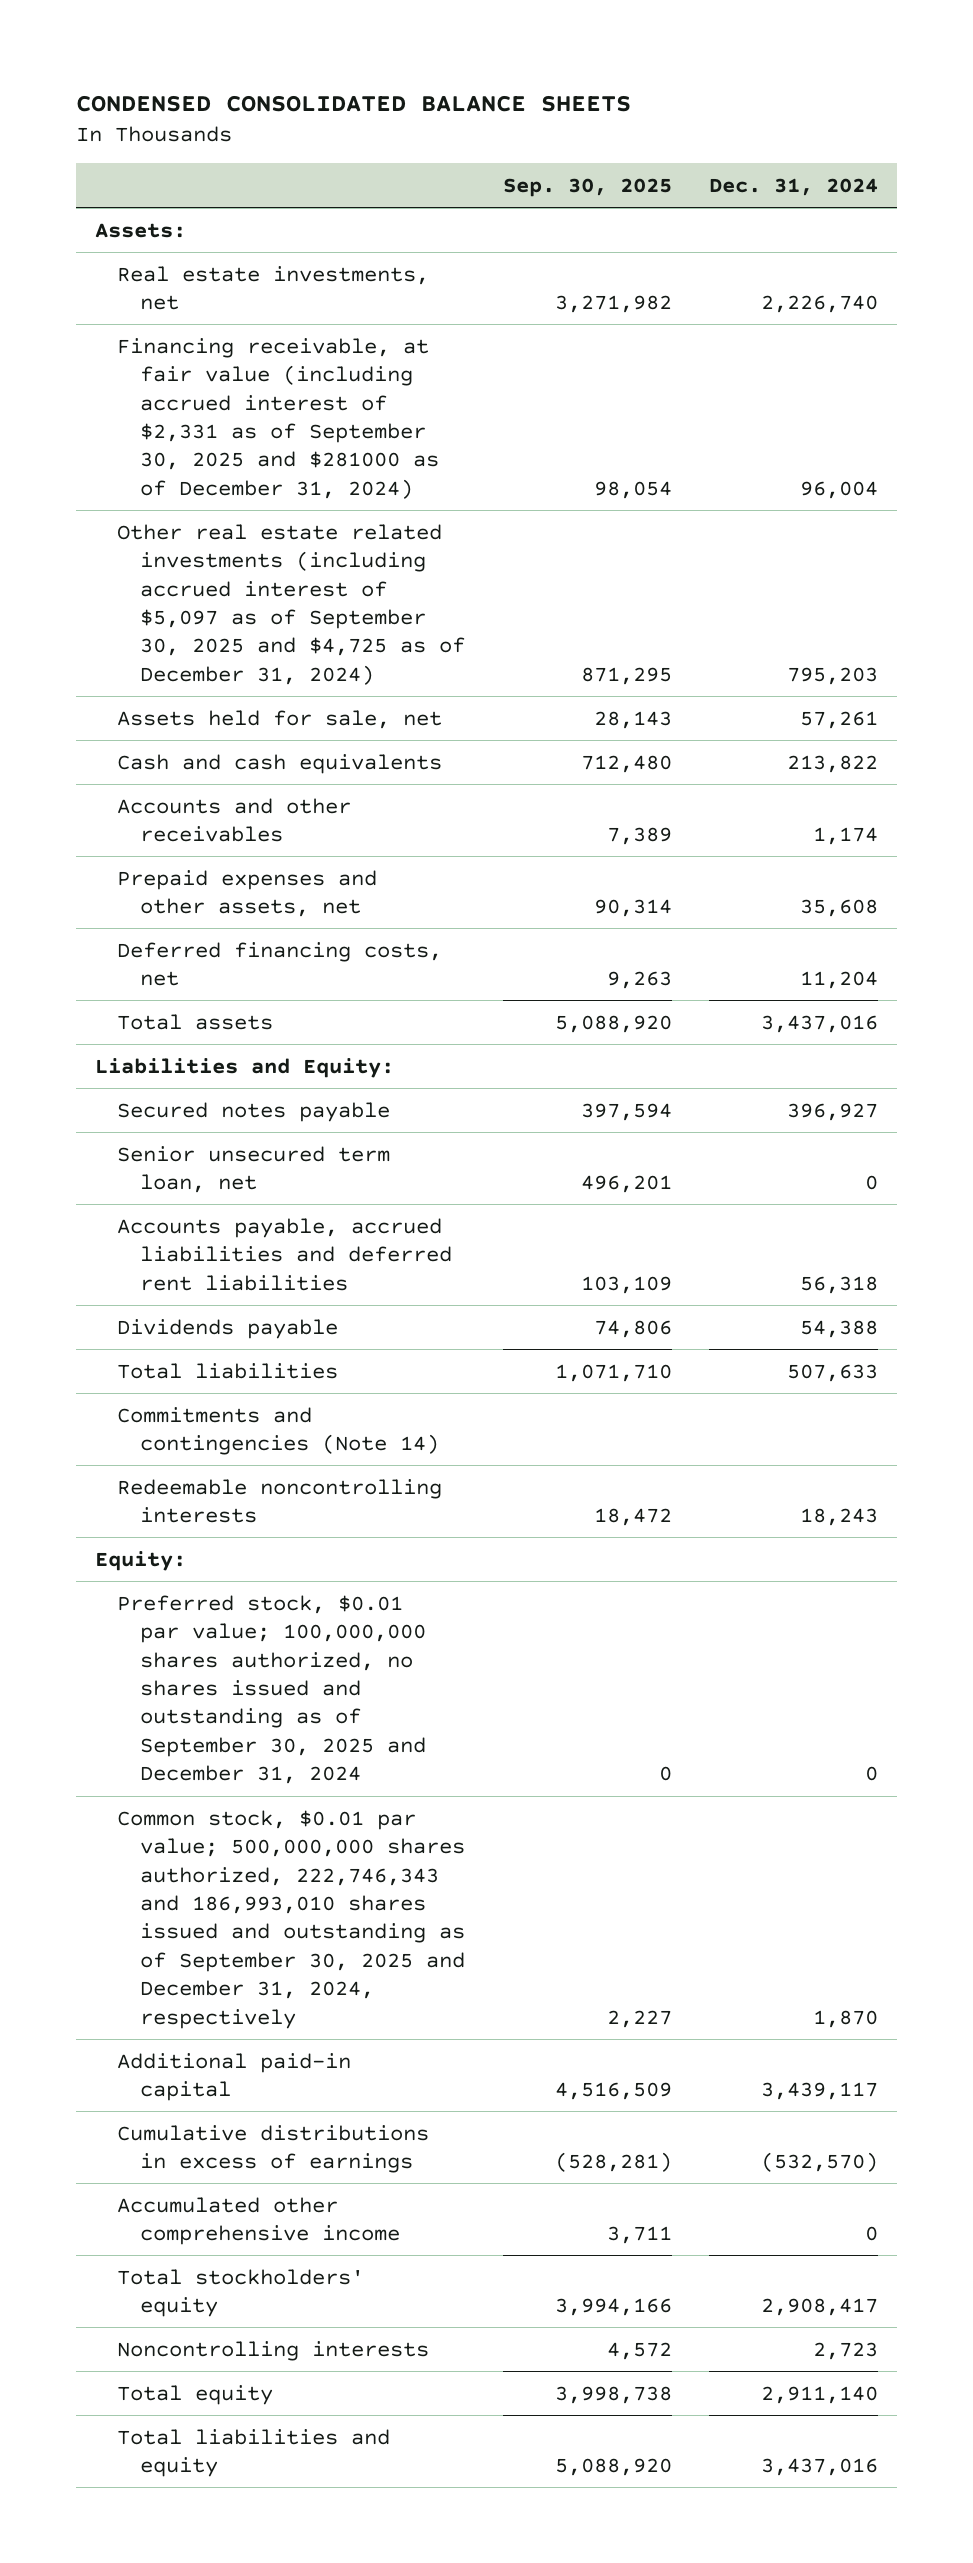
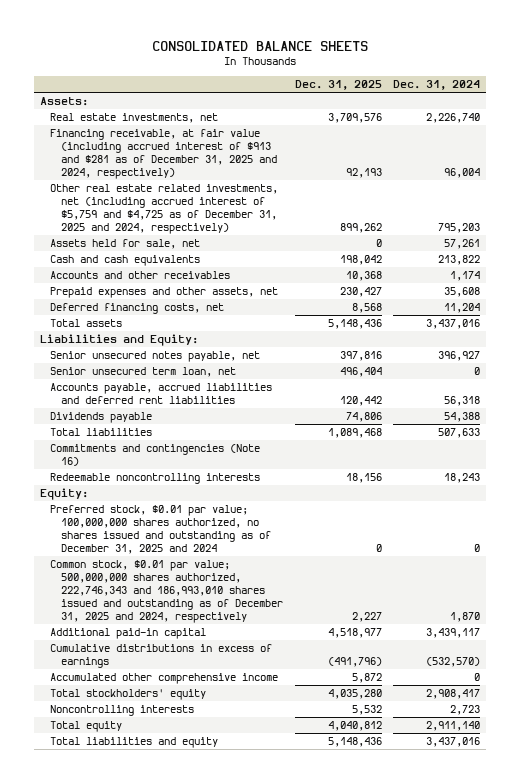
- CONDENSED CONSOLIDATED BALANCE SHEETS
+ CONSOLIDATED BALANCE SHEETS
- | Sep. 30, 2025 | Dec. 31, 2024
+ | Dec. 31, 2025 | Dec. 31, 2024
- Financing receivable, at fair value (including accrued interest of $2,331 as of September 30, 2025 and $281000 as of December 31, 2024) | 98,054 | 96,004
- Other real estate related investments (including accrued interest of $5,097 as of September 30, 2025 and $4,725 as of December 31, 2024) | 871,295 | 795,203
+ Financing receivable, at fair value (including accrued interest of $913 and $281 as of December 31, 2025 and 2024, respectively) | 92,193 | 96,004
+ Other real estate related investments, net (including accrued interest of $5,759 and $4,725 as of December 31, 2025 and 2024, respectively) | 899,262 | 795,203
- Secured notes payable | 397,594 | 396,927
+ Senior unsecured notes payable, net | 397,816 | 396,927
- Commitments and contingencies (Note 14)
+ Commitments and contingencies (Note 16)
- Preferred stock, $0.01 par value; 100,000,000 shares authorized, no shares issued and outstanding as of September 30, 2025 and December 31, 2024 | 0 | 0
- Common stock, $0.01 par value; 500,000,000 shares authorized, 222,746,343 and 186,993,010 shares issued and outstanding as of September 30, 2025 and December 31, 2024, respectively | 2,227 | 1,870
+ Preferred stock, $0.01 par value; 100,000,000 shares authorized, no shares issued and outstanding as of December 31, 2025 and 2024 | 0 | 0
+ Common stock, $0.01 par value; 500,000,000 shares authorized, 222,746,343 and 186,993,010 shares issued and outstanding as of December 31, 2025 and 2024, respectively | 2,227 | 1,870

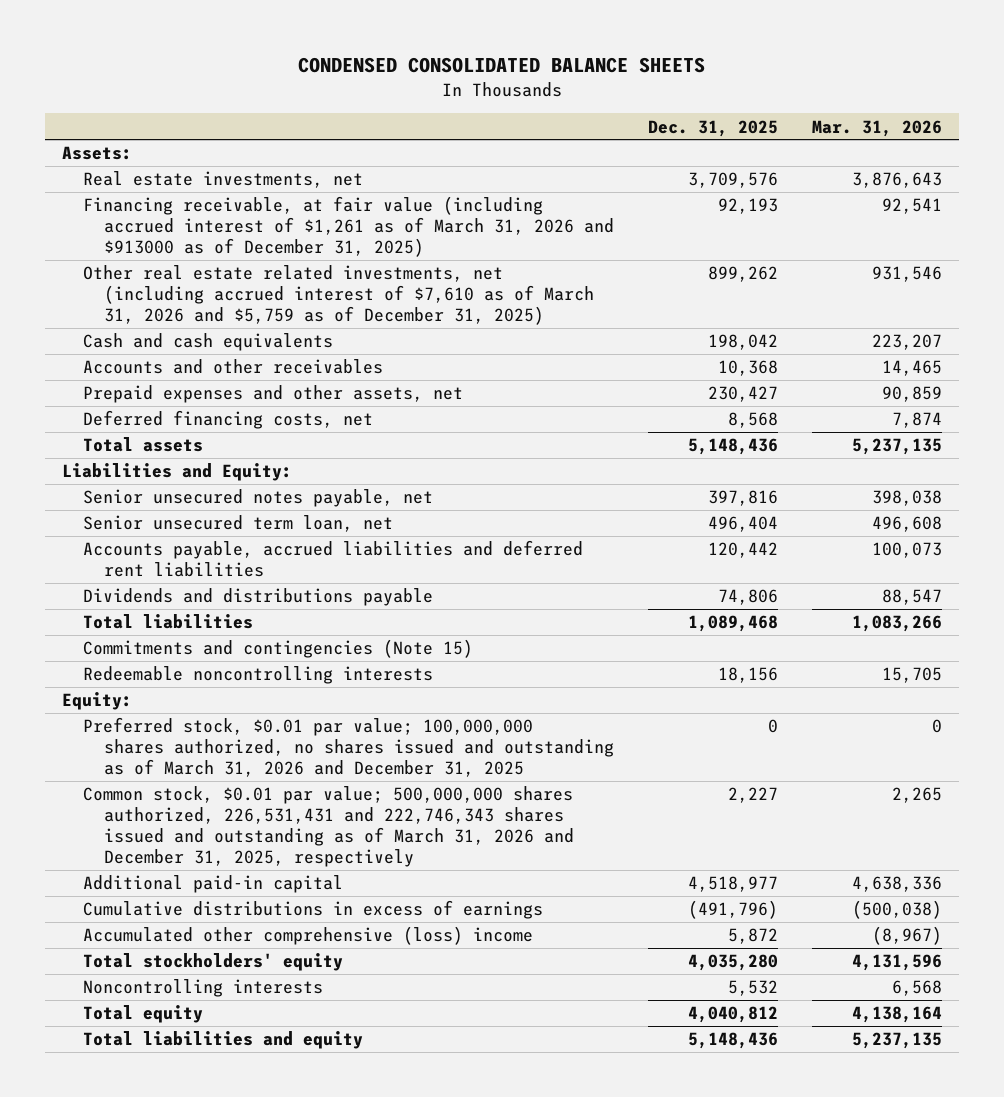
- CONSOLIDATED BALANCE SHEETS
+ CONDENSED CONSOLIDATED BALANCE SHEETS
- | Dec. 31, 2025 | Dec. 31, 2024
+ | Dec. 31, 2025 | Mar. 31, 2026
- Financing receivable, at fair value (including accrued interest of $913 and $281 as of December 31, 2025 and 2024, respectively) | 92,193 | 96,004
- Other real estate related investments, net (including accrued interest of $5,759 and $4,725 as of December 31, 2025 and 2024, respectively) | 899,262 | 795,203
- Assets held for sale, net | 0 | 57,261
+ Financing receivable, at fair value (including accrued interest of $1,261 as of March 31, 2026 and $913000 as of December 31, 2025) | 92,193 | 92,541
+ Other real estate related investments, net (including accrued interest of $7,610 as of March 31, 2026 and $5,759 as of December 31, 2025) | 899,262 | 931,546
- Dividends payable | 74,806 | 54,388
+ Dividends and distributions payable | 74,806 | 88,547
- Commitments and contingencies (Note 16)
+ Commitments and contingencies (Note 15)
- Preferred stock, $0.01 par value; 100,000,000 shares authorized, no shares issued and outstanding as of December 31, 2025 and 2024 | 0 | 0
- Common stock, $0.01 par value; 500,000,000 shares authorized, 222,746,343 and 186,993,010 shares issued and outstanding as of December 31, 2025 and 2024, respectively | 2,227 | 1,870
+ Preferred stock, $0.01 par value; 100,000,000 shares authorized, no shares issued and outstanding as of March 31, 2026 and December 31, 2025 | 0 | 0
+ Common stock, $0.01 par value; 500,000,000 shares authorized, 226,531,431 and 222,746,343 shares issued and outstanding as of March 31, 2026 and December 31, 2025, respectively | 2,227 | 2,265
- Accumulated other comprehensive income | 5,872 | 0
+ Accumulated other comprehensive (loss) income | 5,872 | (8,967)

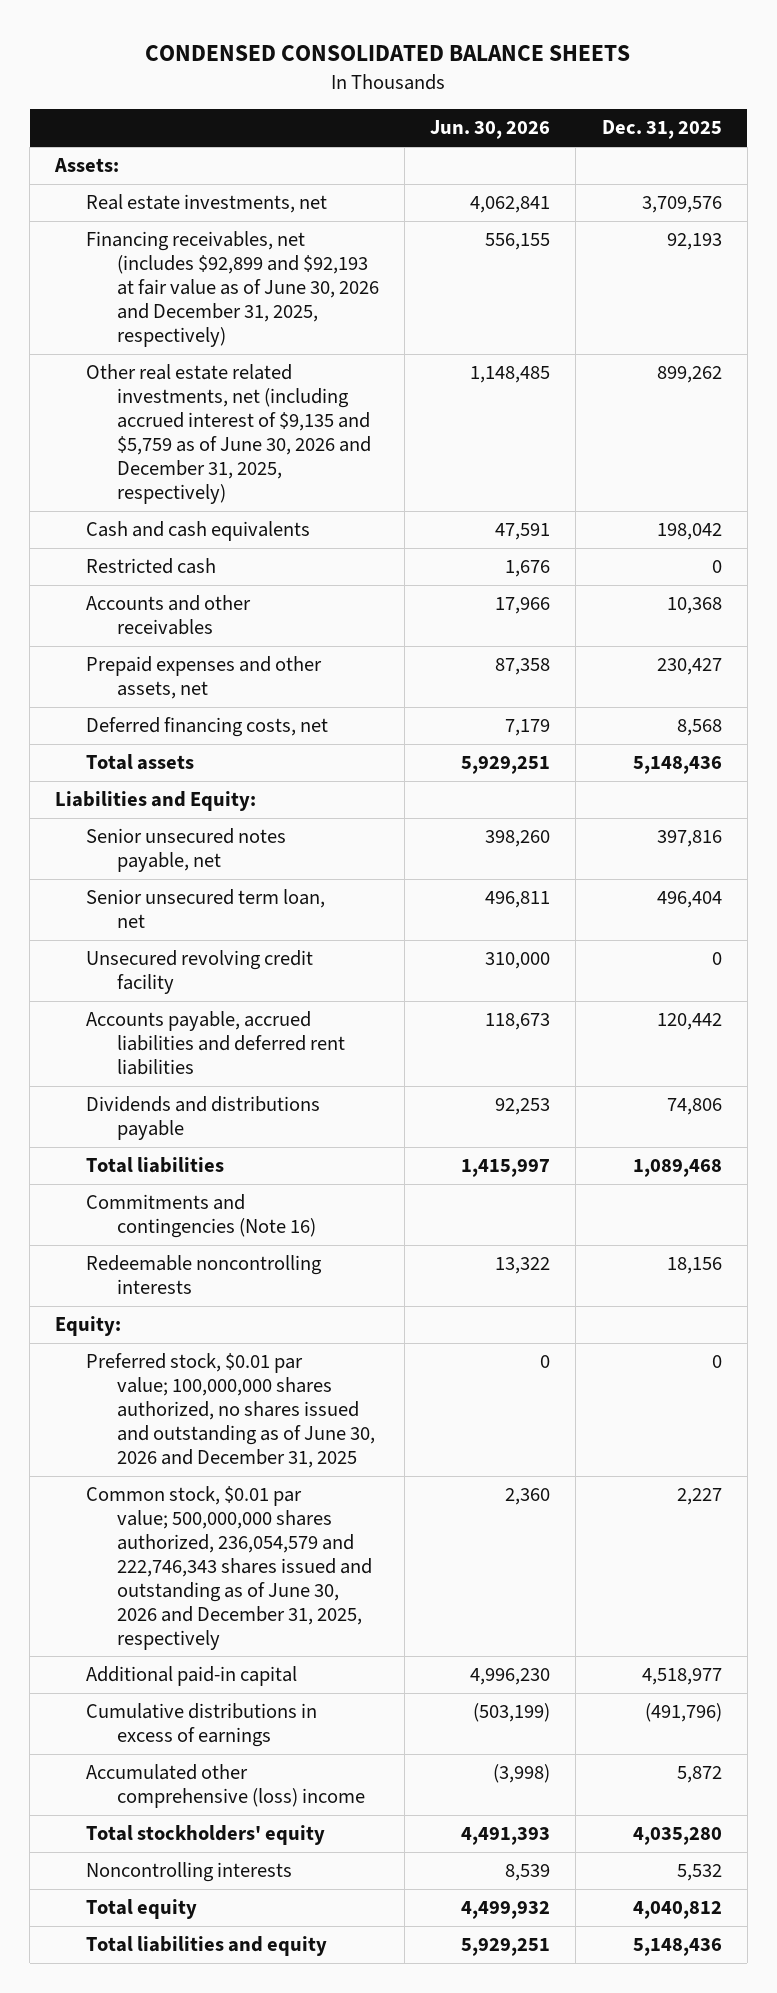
- | Dec. 31, 2025 | Mar. 31, 2026
+ | Jun. 30, 2026 | Dec. 31, 2025
- Financing receivable, at fair value (including accrued interest of $1,261 as of March 31, 2026 and $913000 as of December 31, 2025) | 92,193 | 92,541
- Other real estate related investments, net (including accrued interest of $7,610 as of March 31, 2026 and $5,759 as of December 31, 2025) | 899,262 | 931,546
+ Financing receivables, net (includes $92,899 and $92,193 at fair value as of June 30, 2026 and December 31, 2025, respectively) | 556,155 | 92,193
+ Other real estate related investments, net (including accrued interest of $9,135 and $5,759 as of June 30, 2026 and December 31, 2025, respectively) | 1,148,485 | 899,262
+ Restricted cash | 1,676 | 0
+ Unsecured revolving credit facility | 310,000 | 0
- Commitments and contingencies (Note 15)
+ Commitments and contingencies (Note 16)
- Preferred stock, $0.01 par value; 100,000,000 shares authorized, no shares issued and outstanding as of March 31, 2026 and December 31, 2025 | 0 | 0
- Common stock, $0.01 par value; 500,000,000 shares authorized, 226,531,431 and 222,746,343 shares issued and outstanding as of March 31, 2026 and December 31, 2025, respectively | 2,227 | 2,265
+ Preferred stock, $0.01 par value; 100,000,000 shares authorized, no shares issued and outstanding as of June 30, 2026 and December 31, 2025 | 0 | 0
+ Common stock, $0.01 par value; 500,000,000 shares authorized, 236,054,579 and 222,746,343 shares issued and outstanding as of June 30, 2026 and December 31, 2025, respectively | 2,360 | 2,227

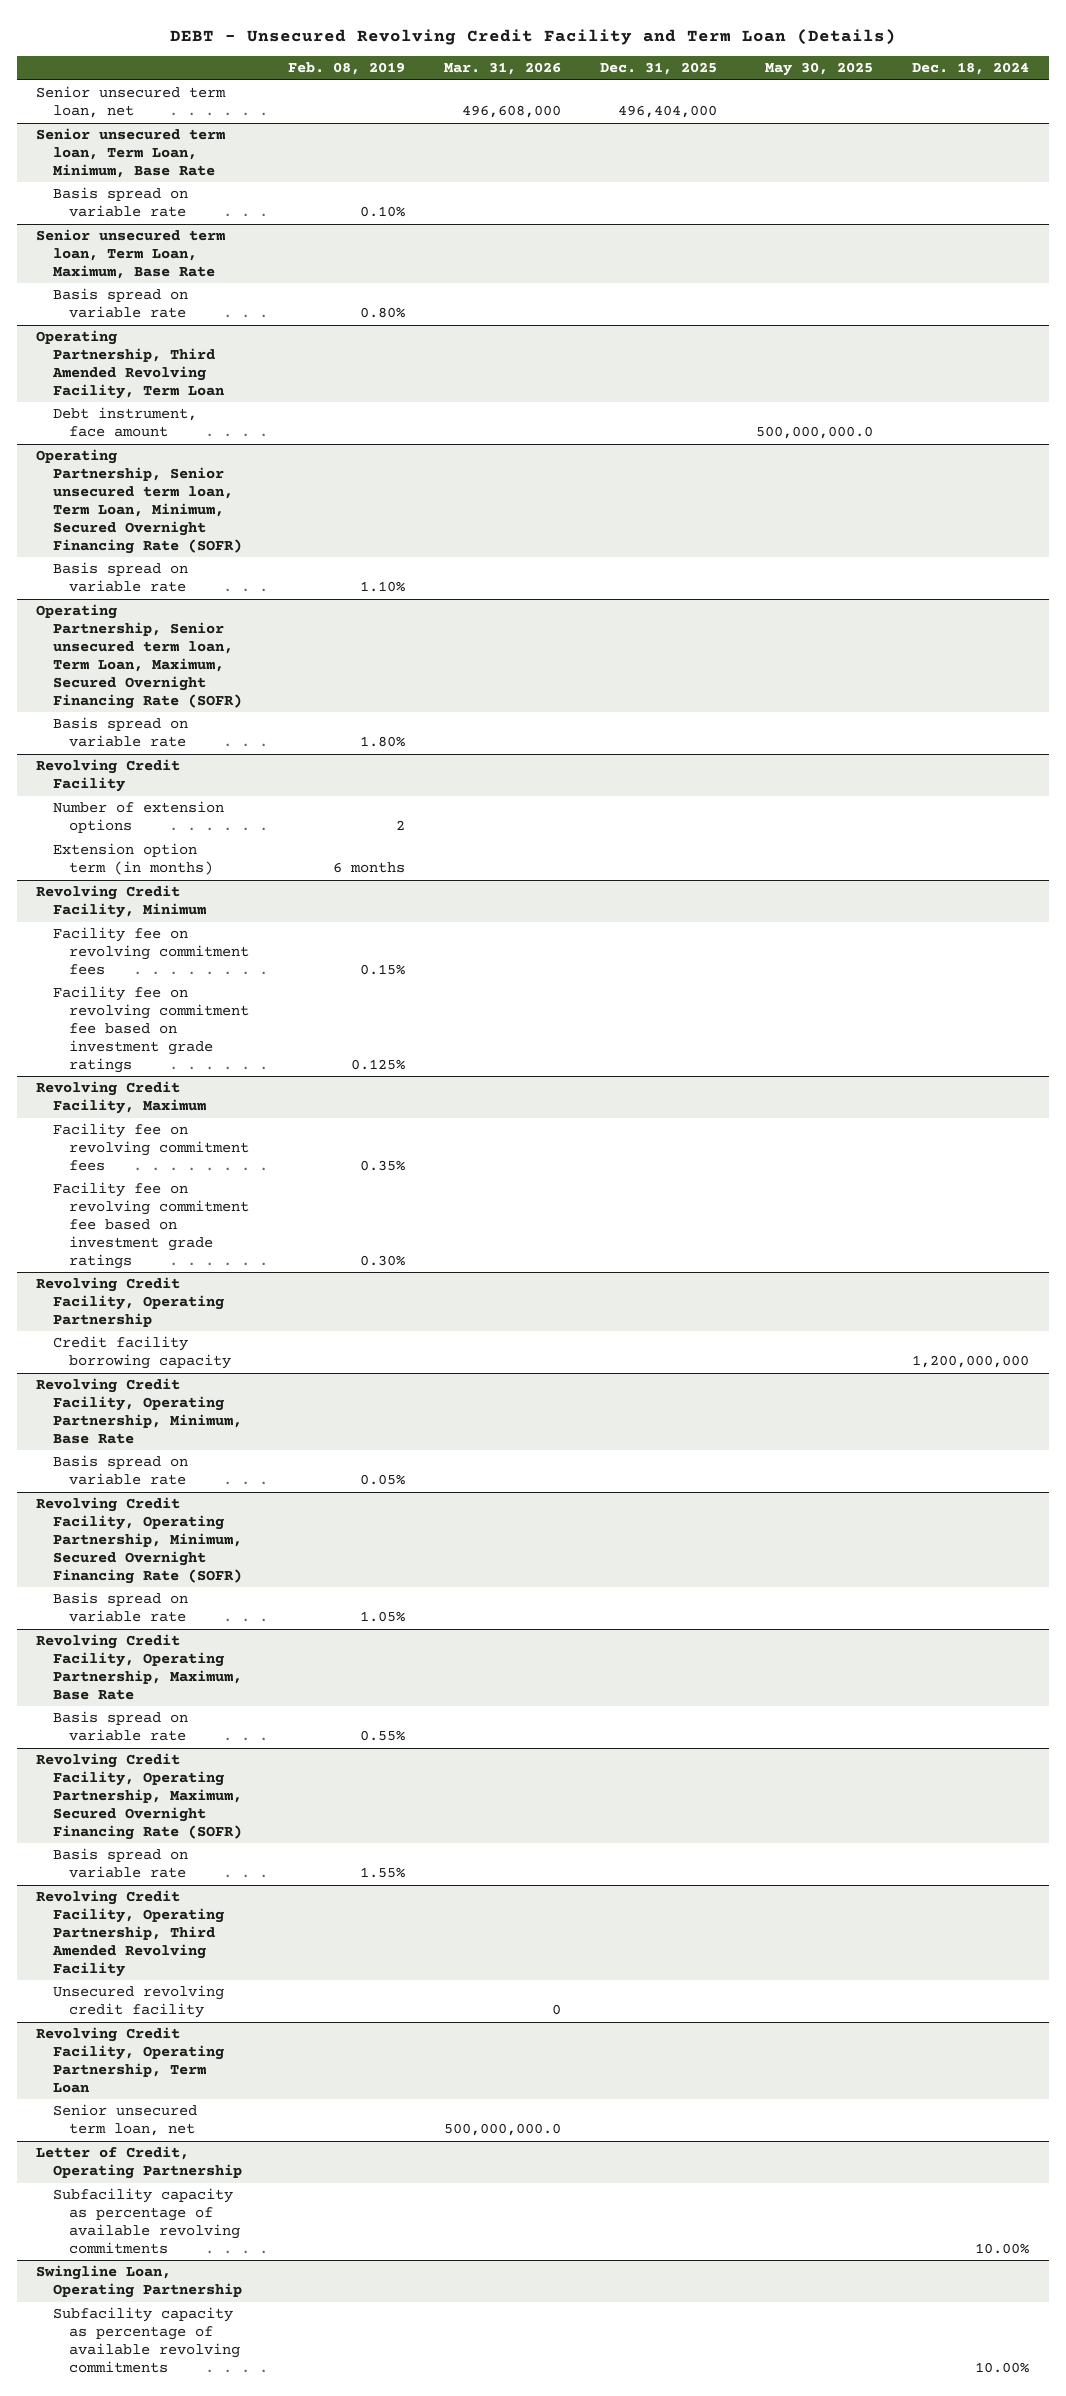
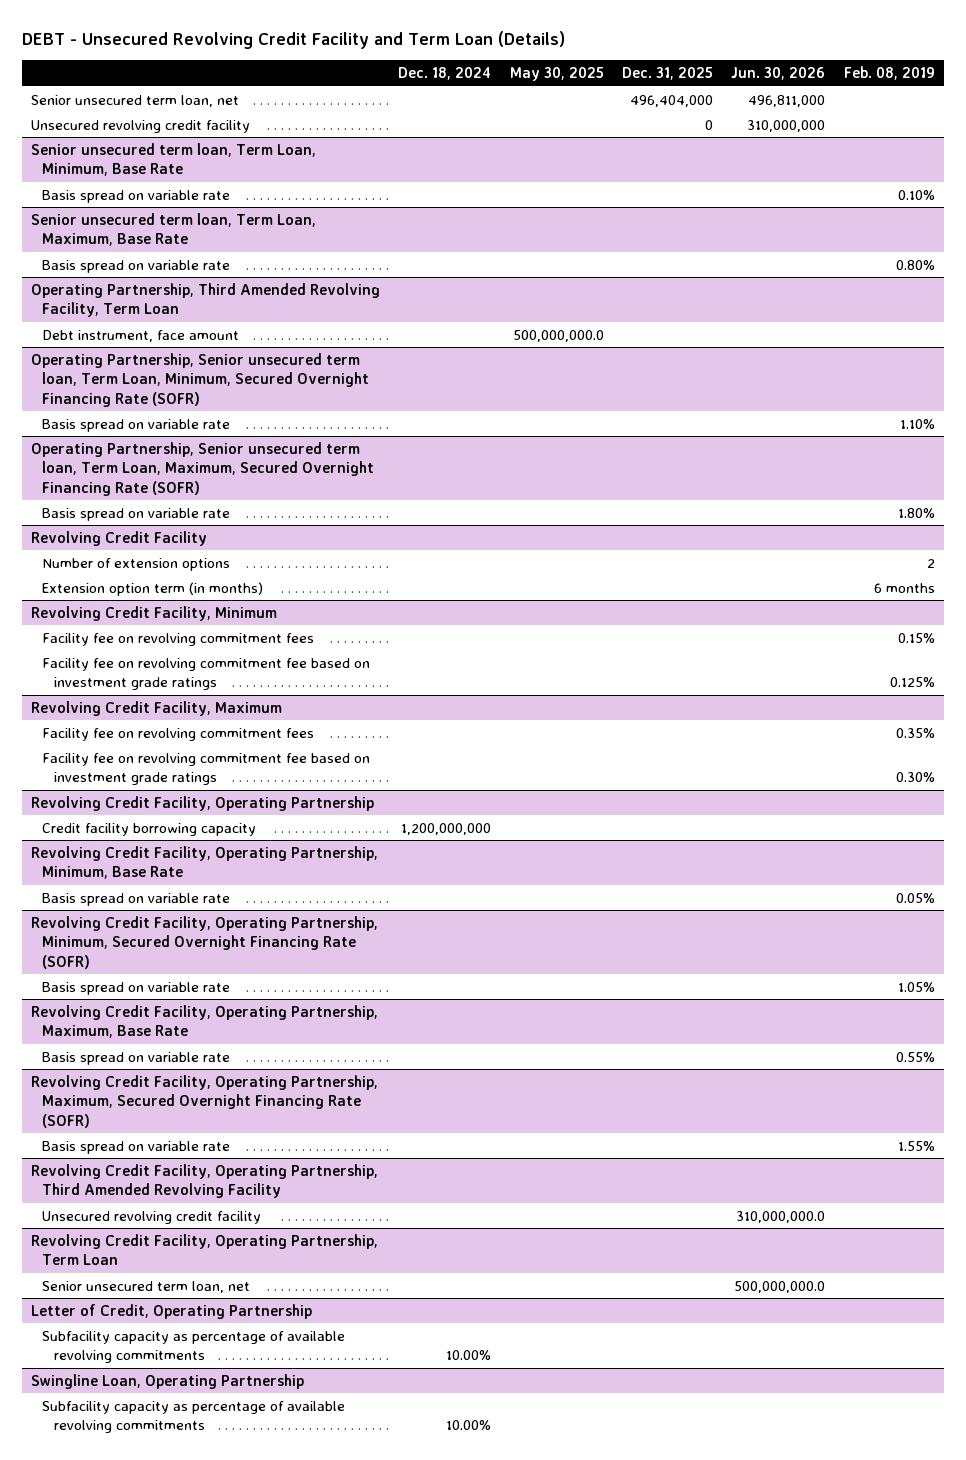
- | Feb. 08, 2019 | Mar. 31, 2026 | Dec. 31, 2025 | May 30, 2025 | Dec. 18, 2024
+ | Dec. 18, 2024 | May 30, 2025 | Dec. 31, 2025 | Jun. 30, 2026 | Feb. 08, 2019
+ Unsecured revolving credit facility | | | 0 | 310,000,000 |

